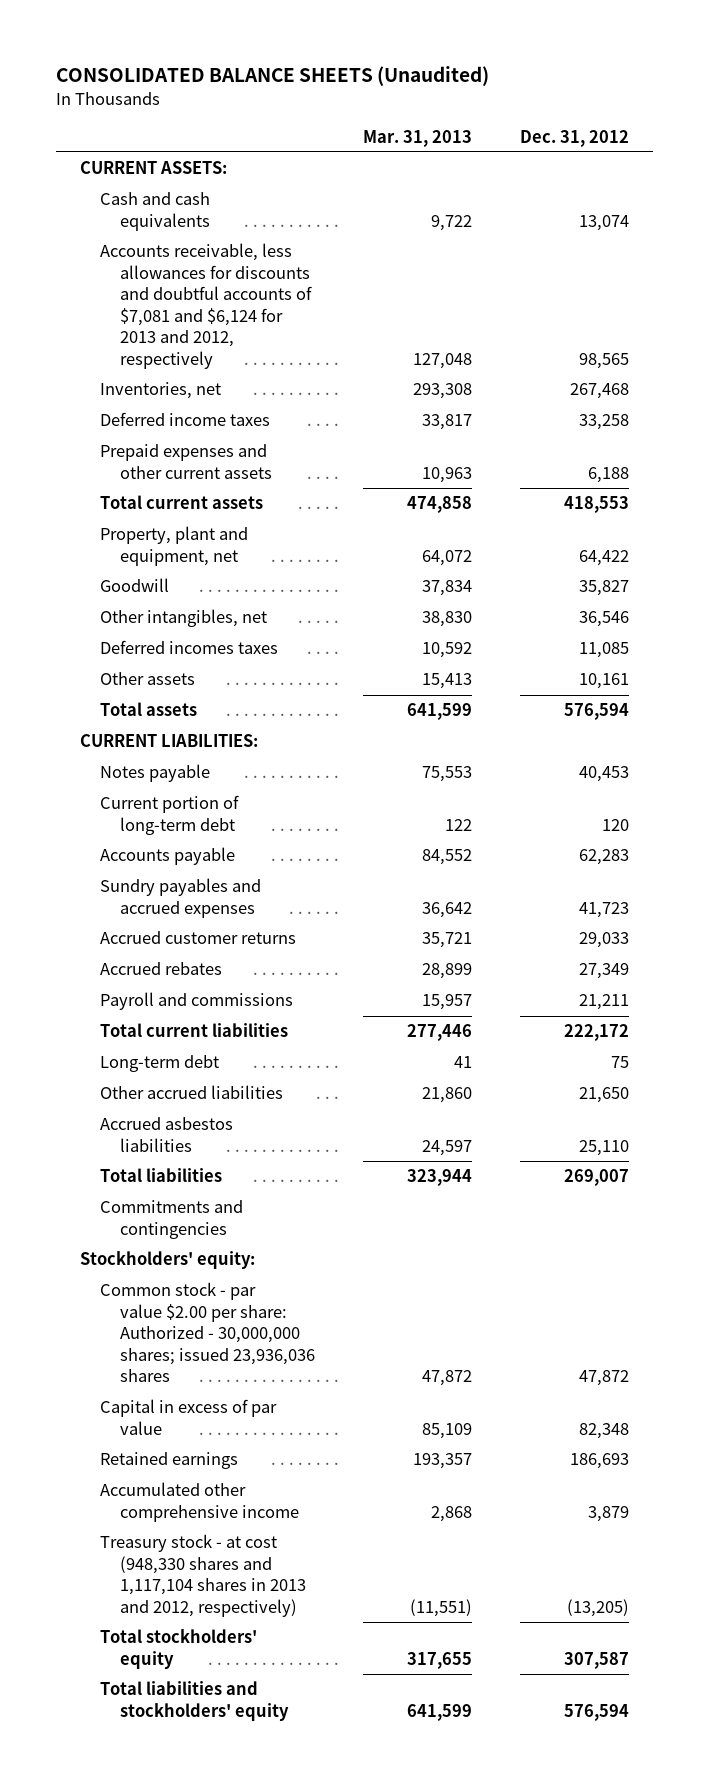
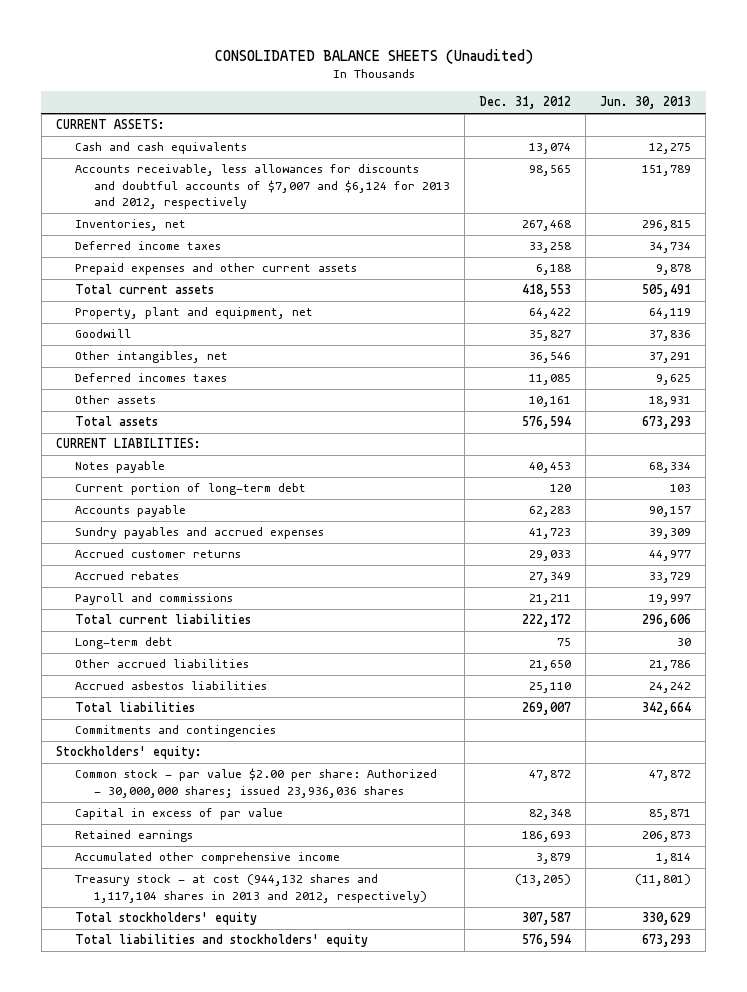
- | Mar. 31, 2013 | Dec. 31, 2012
+ | Dec. 31, 2012 | Jun. 30, 2013
- Accounts receivable, less allowances for discounts and doubtful accounts of $7,081 and $6,124 for 2013 and 2012, respectively | 127,048 | 98,565
+ Accounts receivable, less allowances for discounts and doubtful accounts of $7,007 and $6,124 for 2013 and 2012, respectively | 98,565 | 151,789
- Treasury stock - at cost (948,330 shares and 1,117,104 shares in 2013 and 2012, respectively) | (11,551) | (13,205)
+ Treasury stock - at cost (944,132 shares and 1,117,104 shares in 2013 and 2012, respectively) | (13,205) | (11,801)

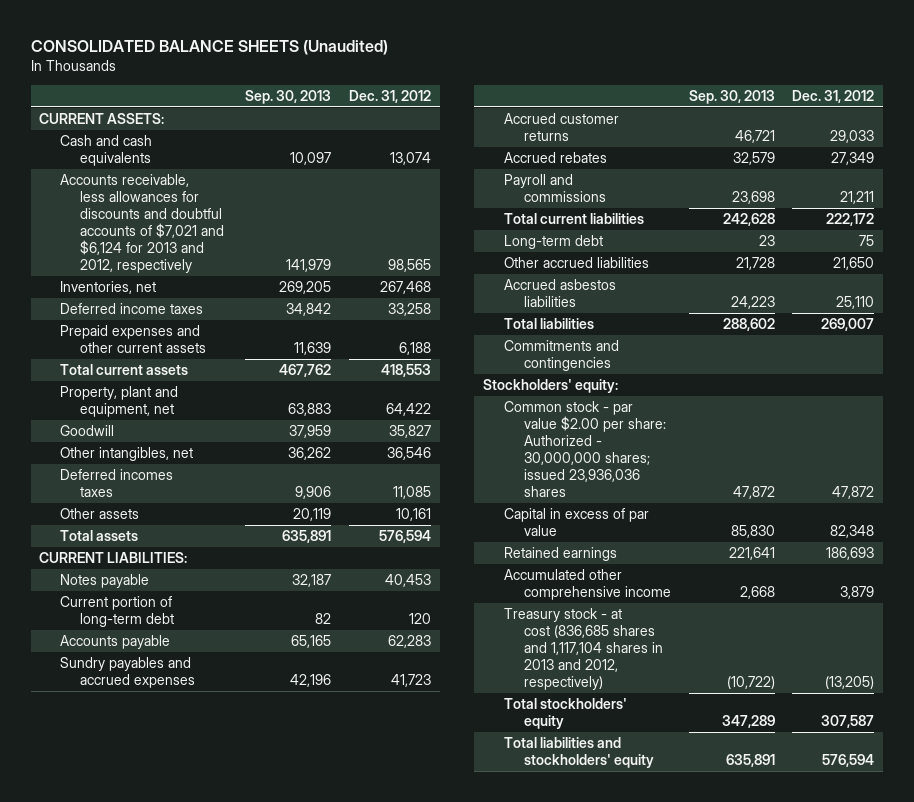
- | Dec. 31, 2012 | Jun. 30, 2013
+ | Sep. 30, 2013 | Dec. 31, 2012
- Accounts receivable, less allowances for discounts and doubtful accounts of $7,007 and $6,124 for 2013 and 2012, respectively | 98,565 | 151,789
+ Accounts receivable, less allowances for discounts and doubtful accounts of $7,021 and $6,124 for 2013 and 2012, respectively | 141,979 | 98,565
- Treasury stock - at cost (944,132 shares and 1,117,104 shares in 2013 and 2012, respectively) | (13,205) | (11,801)
+ Treasury stock - at cost (836,685 shares and 1,117,104 shares in 2013 and 2012, respectively) | (10,722) | (13,205)

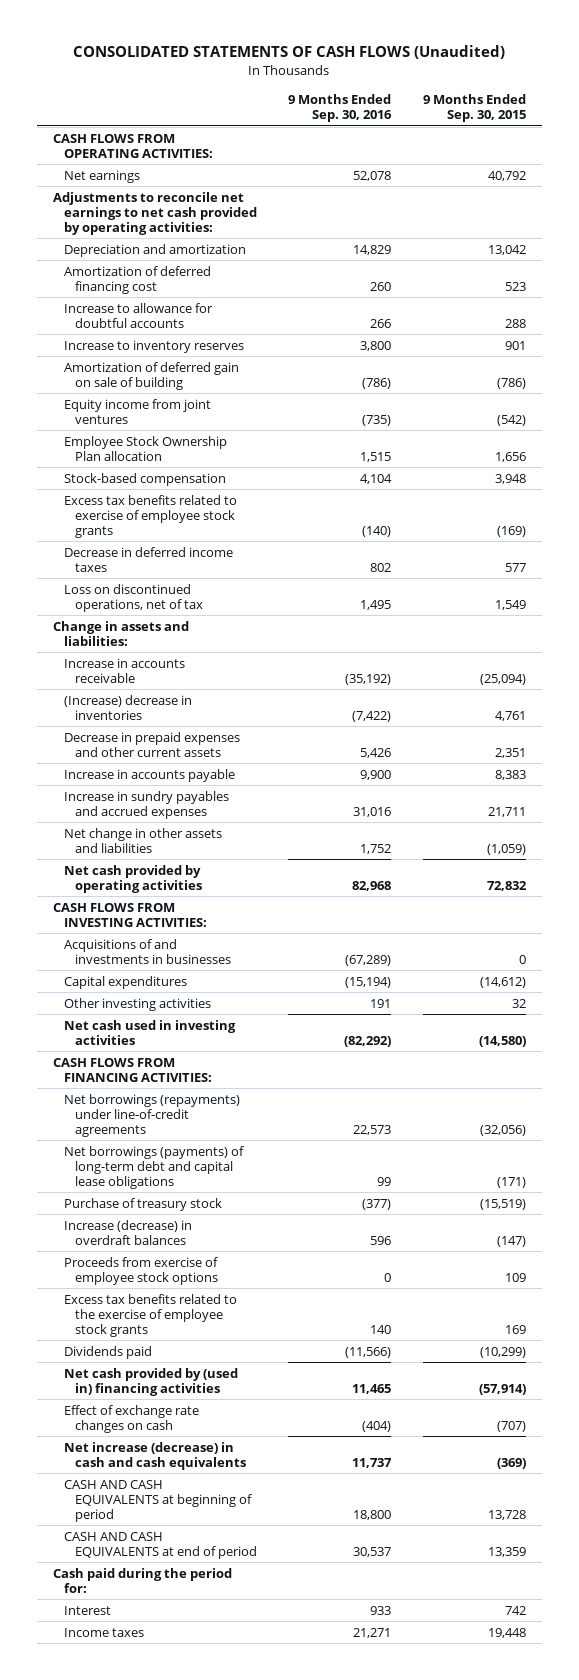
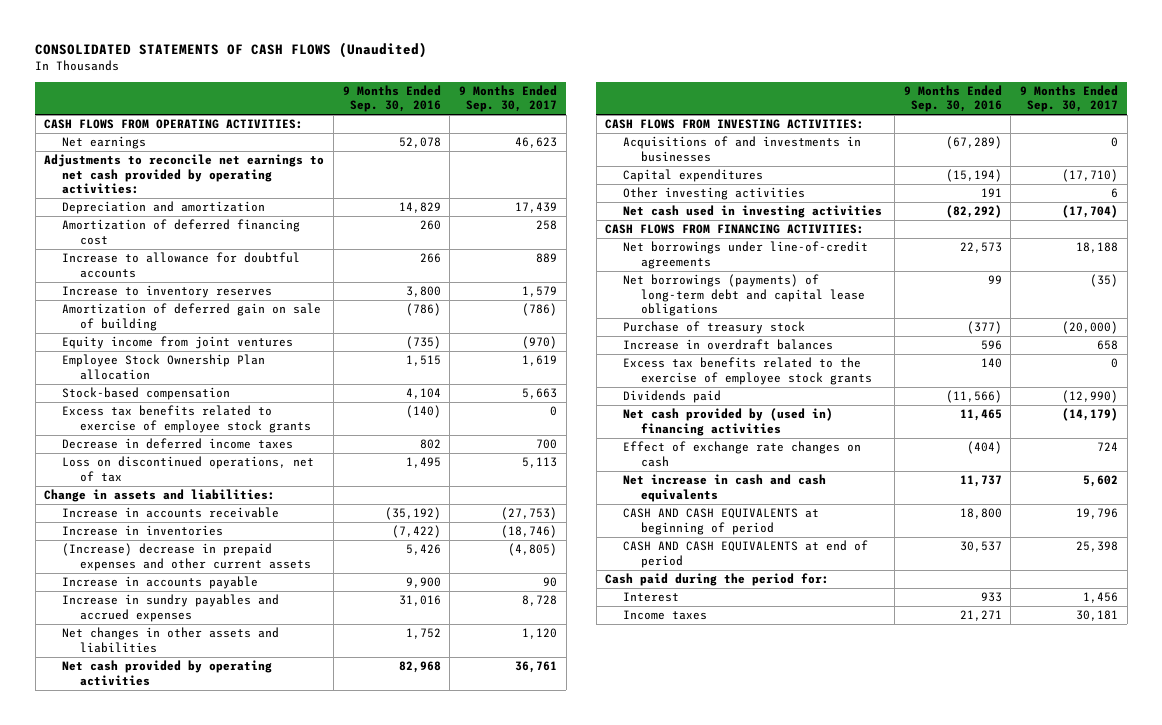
- | 9 Months Ended Sep. 30, 2016 | 9 Months Ended Sep. 30, 2015
+ | 9 Months Ended Sep. 30, 2016 | 9 Months Ended Sep. 30, 2017
- (Increase) decrease in inventories | (7,422) | 4,761
- Decrease in prepaid expenses and other current assets | 5,426 | 2,351
+ Increase in inventories | (7,422) | (18,746)
+ (Increase) decrease in prepaid expenses and other current assets | 5,426 | (4,805)
- Net change in other assets and liabilities | 1,752 | (1,059)
+ Net changes in other assets and liabilities | 1,752 | 1,120
- Net borrowings (repayments) under line-of-credit agreements | 22,573 | (32,056)
+ Net borrowings under line-of-credit agreements | 22,573 | 18,188
- Increase (decrease) in overdraft balances | 596 | (147)
- Proceeds from exercise of employee stock options | 0 | 109
+ Increase in overdraft balances | 596 | 658
- Net increase (decrease) in cash and cash equivalents | 11,737 | (369)
+ Net increase in cash and cash equivalents | 11,737 | 5,602

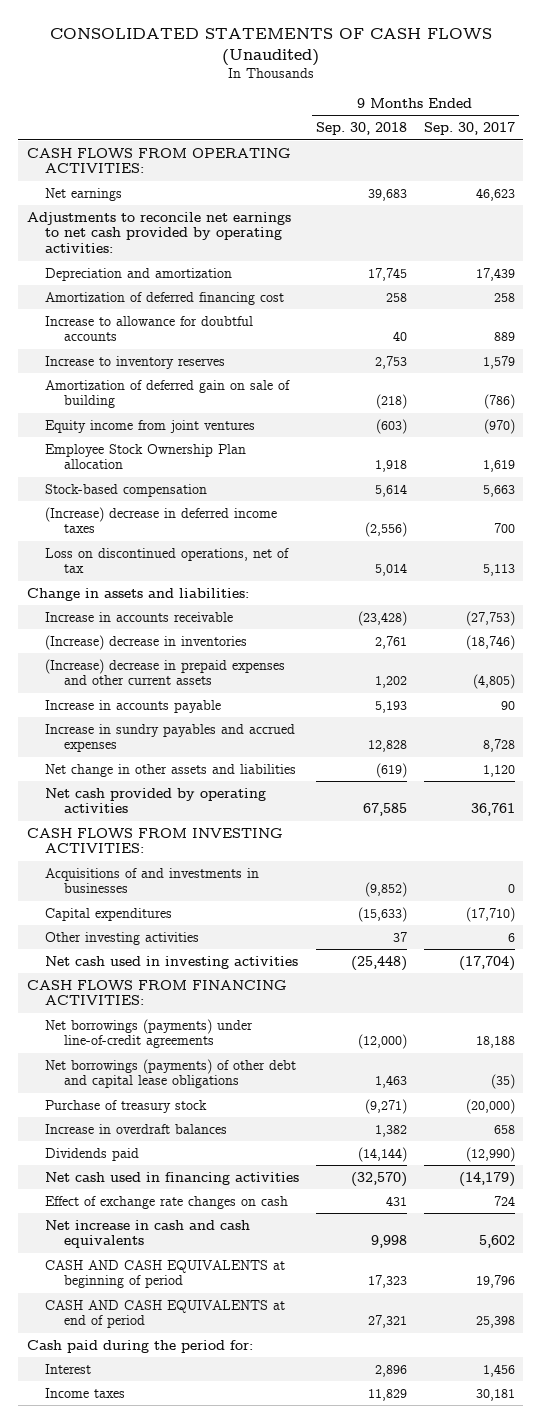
- | 9 Months Ended Sep. 30, 2016 | 9 Months Ended Sep. 30, 2017
+ | 9 Months Ended Sep. 30, 2018 | 9 Months Ended Sep. 30, 2017
- Excess tax benefits related to exercise of employee stock grants | (140) | 0
- Decrease in deferred income taxes | 802 | 700
+ (Increase) decrease in deferred income taxes | (2,556) | 700
- Increase in inventories | (7,422) | (18,746)
+ (Increase) decrease in inventories | 2,761 | (18,746)
- Net changes in other assets and liabilities | 1,752 | 1,120
+ Net change in other assets and liabilities | (619) | 1,120
- Net borrowings under line-of-credit agreements | 22,573 | 18,188
- Net borrowings (payments) of long-term debt and capital lease obligations | 99 | (35)
+ Net borrowings (payments) under line-of-credit agreements | (12,000) | 18,188
+ Net borrowings (payments) of other debt and capital lease obligations | 1,463 | (35)
- Excess tax benefits related to the exercise of employee stock grants | 140 | 0
- Net cash provided by (used in) financing activities | 11,465 | (14,179)
+ Net cash used in financing activities | (32,570) | (14,179)

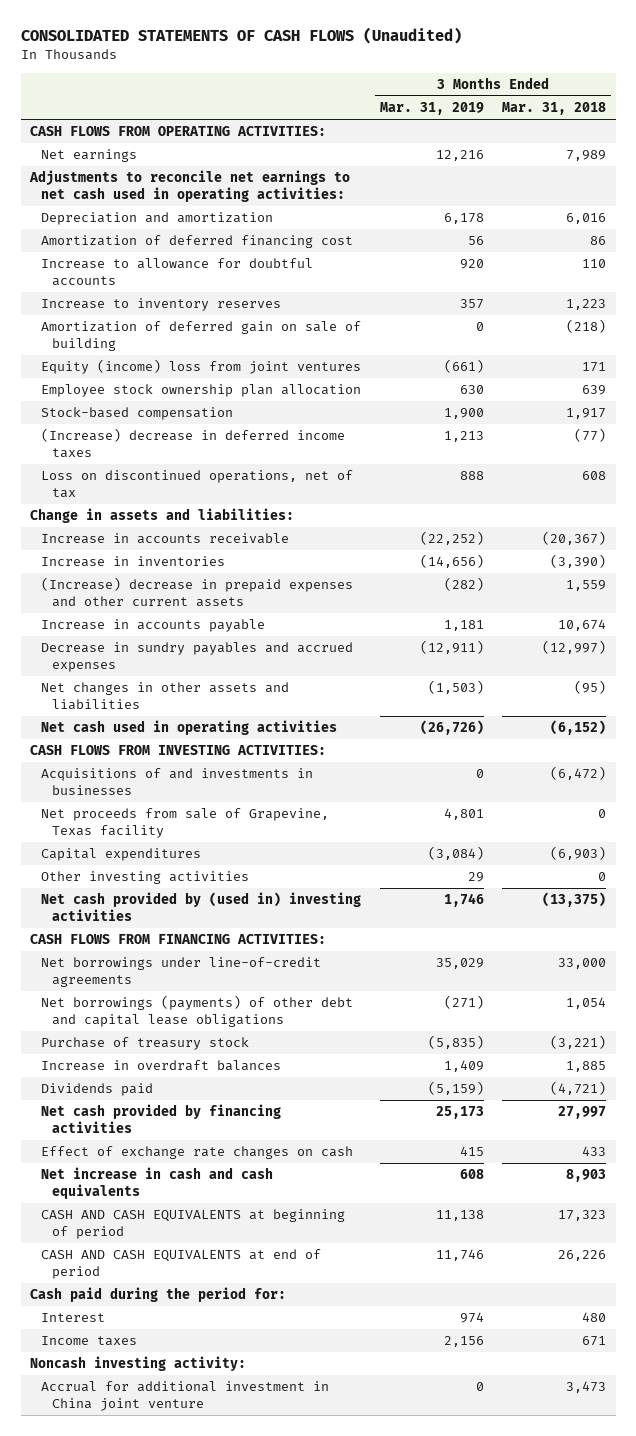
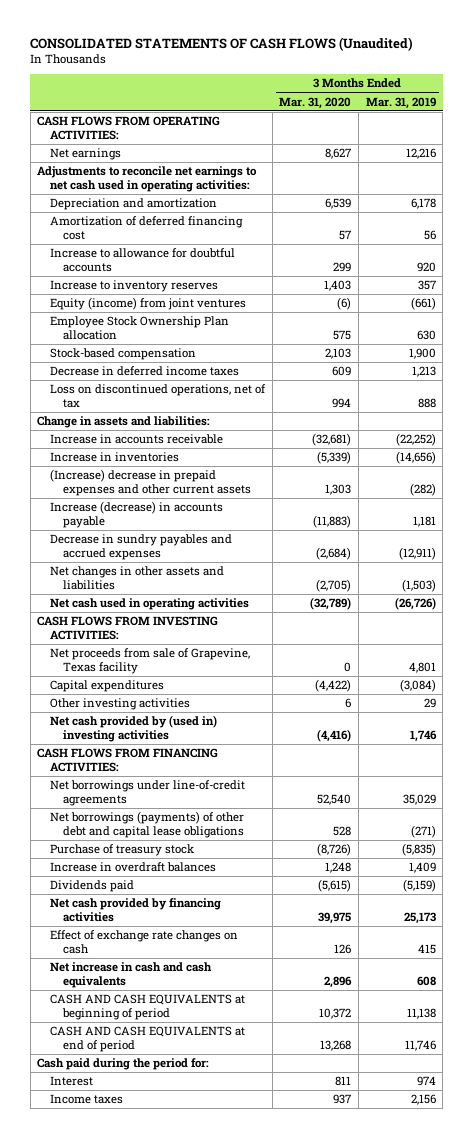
- | 3 Months Ended Mar. 31, 2019 | 3 Months Ended Mar. 31, 2018
+ | 3 Months Ended Mar. 31, 2020 | 3 Months Ended Mar. 31, 2019
- Amortization of deferred gain on sale of building | 0 | (218)
- Equity (income) loss from joint ventures | (661) | 171
- Employee stock ownership plan allocation | 630 | 639
+ Equity (income) from joint ventures | (6) | (661)
+ Employee Stock Ownership Plan allocation | 575 | 630
- (Increase) decrease in deferred income taxes | 1,213 | (77)
+ Decrease in deferred income taxes | 609 | 1,213
- Increase in accounts payable | 1,181 | 10,674
+ Increase (decrease) in accounts payable | (11,883) | 1,181
- Acquisitions of and investments in businesses | 0 | (6,472)
- Noncash investing activity:
- Accrual for additional investment in China joint venture | 0 | 3,473

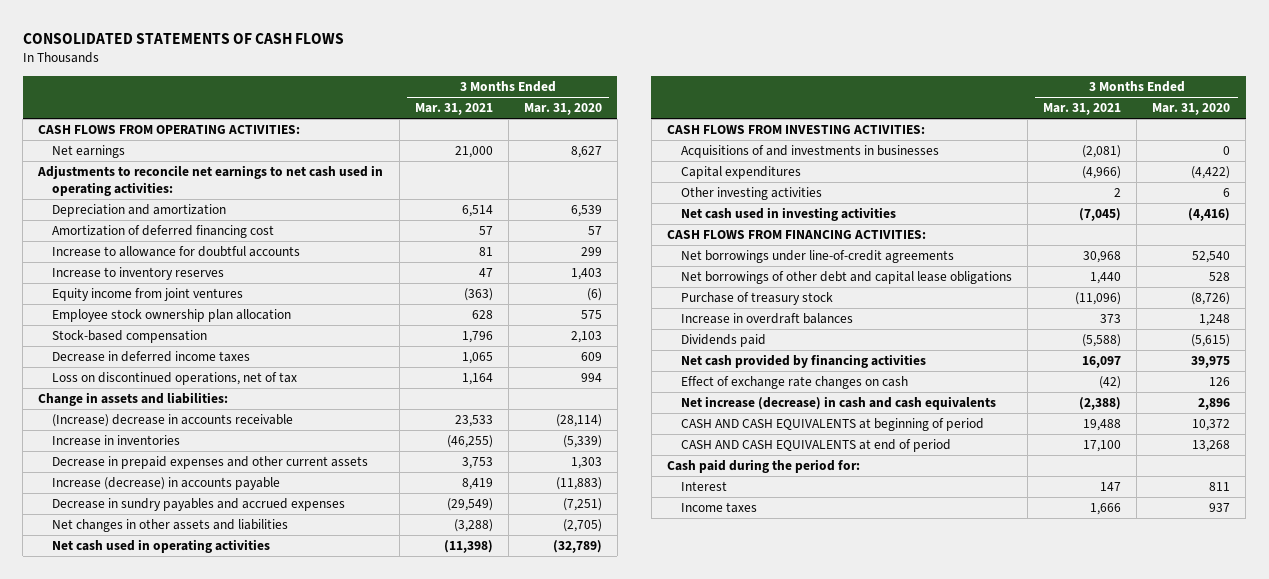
- CONSOLIDATED STATEMENTS OF CASH FLOWS (Unaudited)
+ CONSOLIDATED STATEMENTS OF CASH FLOWS
- | 3 Months Ended Mar. 31, 2020 | 3 Months Ended Mar. 31, 2019
+ | 3 Months Ended Mar. 31, 2021 | 3 Months Ended Mar. 31, 2020
- Equity (income) from joint ventures | (6) | (661)
- Employee Stock Ownership Plan allocation | 575 | 630
+ Equity income from joint ventures | (363) | (6)
+ Employee stock ownership plan allocation | 628 | 575
- Increase in accounts receivable | (32,681) | (22,252)
+ (Increase) decrease in accounts receivable | 23,533 | (28,114)
- (Increase) decrease in prepaid expenses and other current assets | 1,303 | (282)
+ Decrease in prepaid expenses and other current assets | 3,753 | 1,303
- Decrease in sundry payables and accrued expenses | (2,684) | (12,911)
+ Decrease in sundry payables and accrued expenses | (29,549) | (7,251)
- Net proceeds from sale of Grapevine, Texas facility | 0 | 4,801
+ Acquisitions of and investments in businesses | (2,081) | 0
- Net cash provided by (used in) investing activities | (4,416) | 1,746
+ Net cash used in investing activities | (7,045) | (4,416)
- Net borrowings (payments) of other debt and capital lease obligations | 528 | (271)
+ Net borrowings of other debt and capital lease obligations | 1,440 | 528
- Net increase in cash and cash equivalents | 2,896 | 608
+ Net increase (decrease) in cash and cash equivalents | (2,388) | 2,896

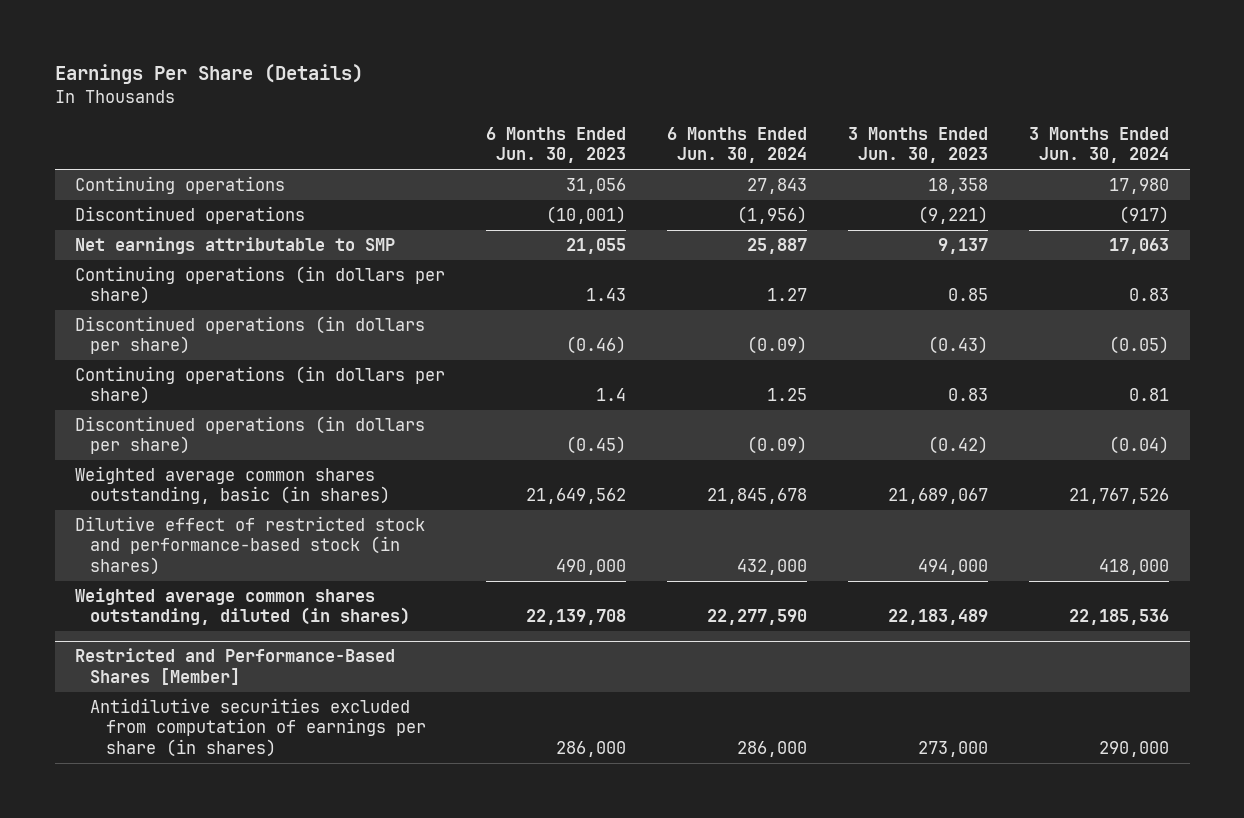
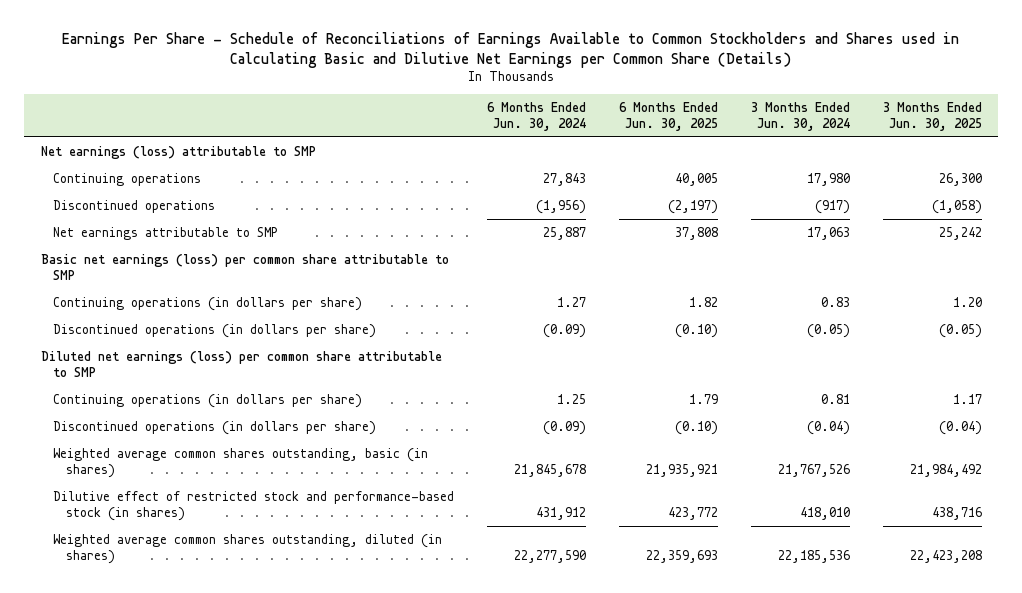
- Earnings Per Share (Details)
+ Earnings Per Share - Schedule of Reconciliations of Earnings Available to Common Stockholders and Shares used in Calculating Basic and Dilutive Net Earnings per Common Share (Details)
- | 6 Months Ended Jun. 30, 2023 | 6 Months Ended Jun. 30, 2024 | 3 Months Ended Jun. 30, 2023 | 3 Months Ended Jun. 30, 2024
+ | 6 Months Ended Jun. 30, 2024 | 6 Months Ended Jun. 30, 2025 | 3 Months Ended Jun. 30, 2024 | 3 Months Ended Jun. 30, 2025
+ Net earnings (loss) attributable to SMP
+ Basic net earnings (loss) per common share attributable to SMP
+ Diluted net earnings (loss) per common share attributable to SMP
- Dilutive effect of restricted stock and performance-based stock (in shares) | 490,000 | 432,000 | 494,000 | 418,000
+ Dilutive effect of restricted stock and performance-based stock (in shares) | 431,912 | 423,772 | 418,010 | 438,716
- Restricted and Performance-Based Shares [Member]
- Antidilutive securities excluded from computation of earnings per share (in shares) | 286,000 | 286,000 | 273,000 | 290,000

